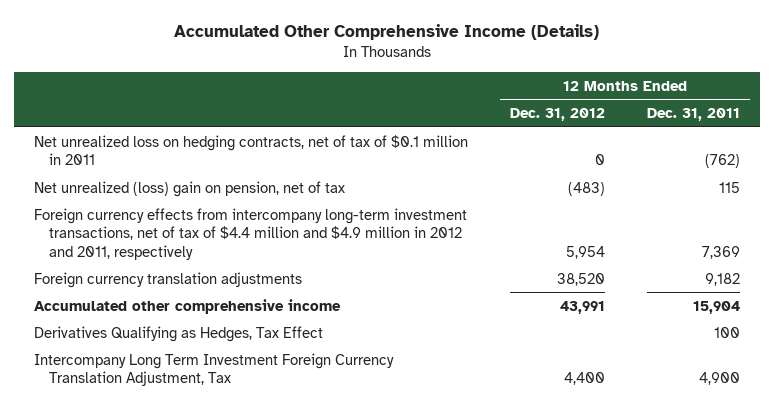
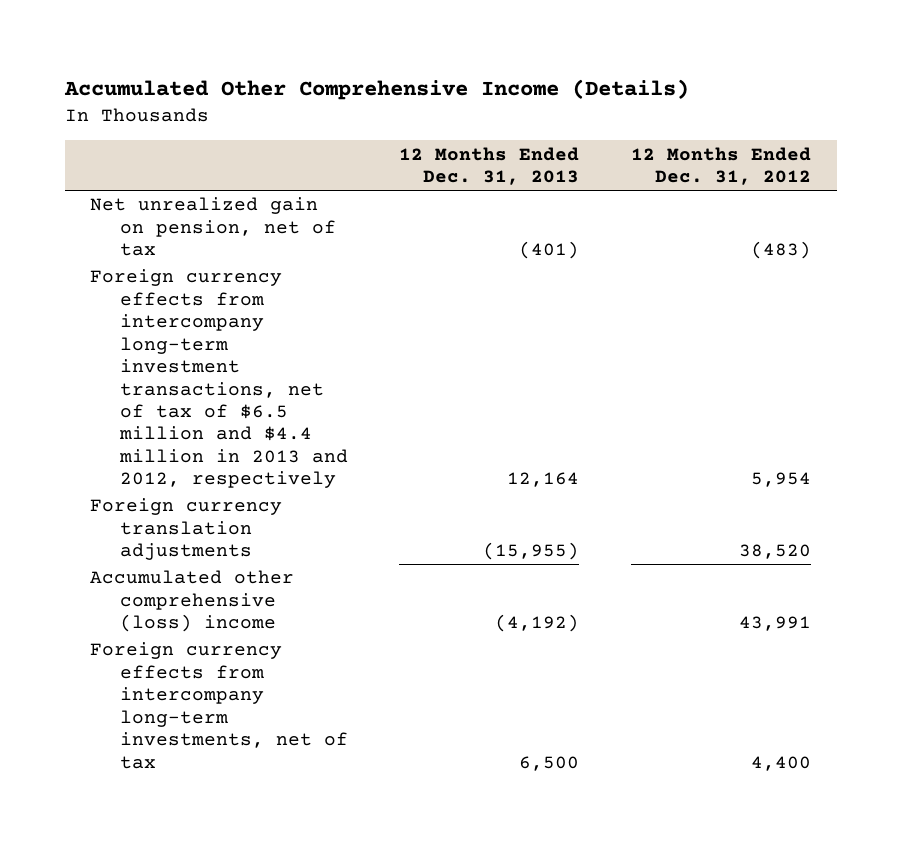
- | 12 Months Ended Dec. 31, 2012 | 12 Months Ended Dec. 31, 2011
+ | 12 Months Ended Dec. 31, 2013 | 12 Months Ended Dec. 31, 2012
- Net unrealized loss on hedging contracts, net of tax of $0.1 million in 2011 | 0 | (762)
- Net unrealized (loss) gain on pension, net of tax | (483) | 115
- Foreign currency effects from intercompany long-term investment transactions, net of tax of $4.4 million and $4.9 million in 2012 and 2011, respectively | 5,954 | 7,369
+ Net unrealized gain on pension, net of tax | (401) | (483)
+ Foreign currency effects from intercompany long-term investment transactions, net of tax of $6.5 million and $4.4 million in 2013 and 2012, respectively | 12,164 | 5,954
- Accumulated other comprehensive income | 43,991 | 15,904
- Derivatives Qualifying as Hedges, Tax Effect | | 100
- Intercompany Long Term Investment Foreign Currency Translation Adjustment, Tax | 4,400 | 4,900
+ Accumulated other comprehensive (loss) income | (4,192) | 43,991
+ Foreign currency effects from intercompany long-term investments, net of tax | 6,500 | 4,400

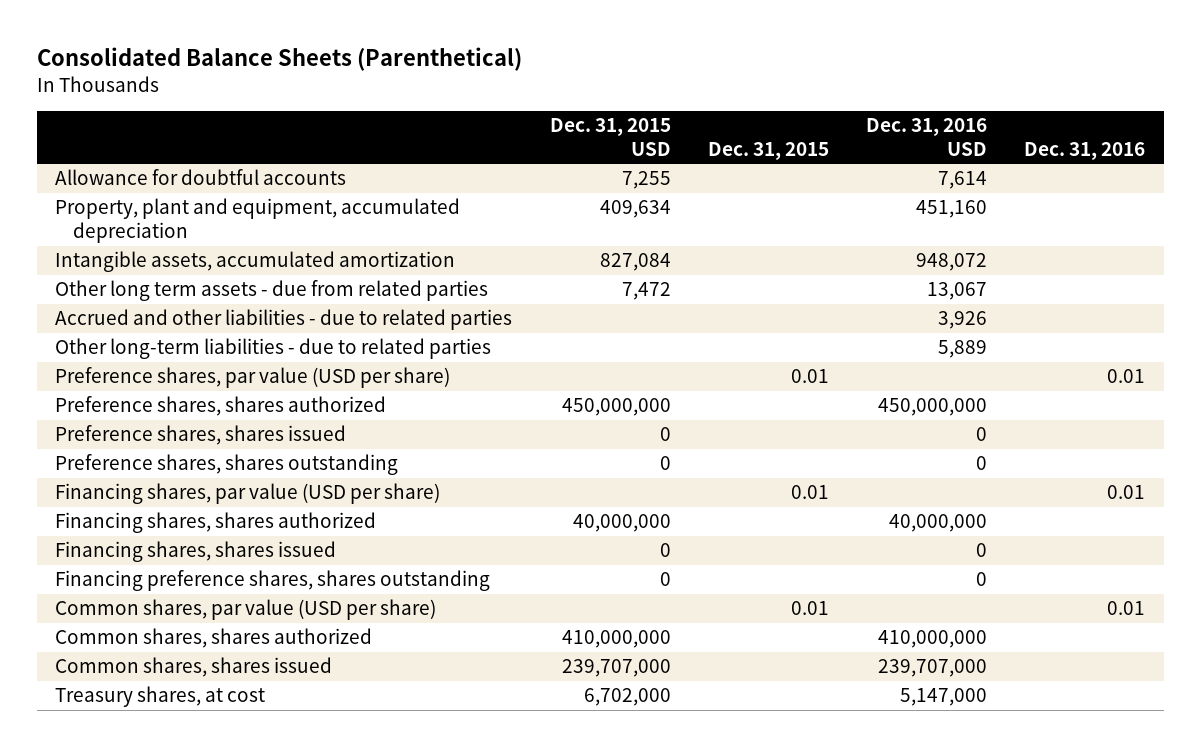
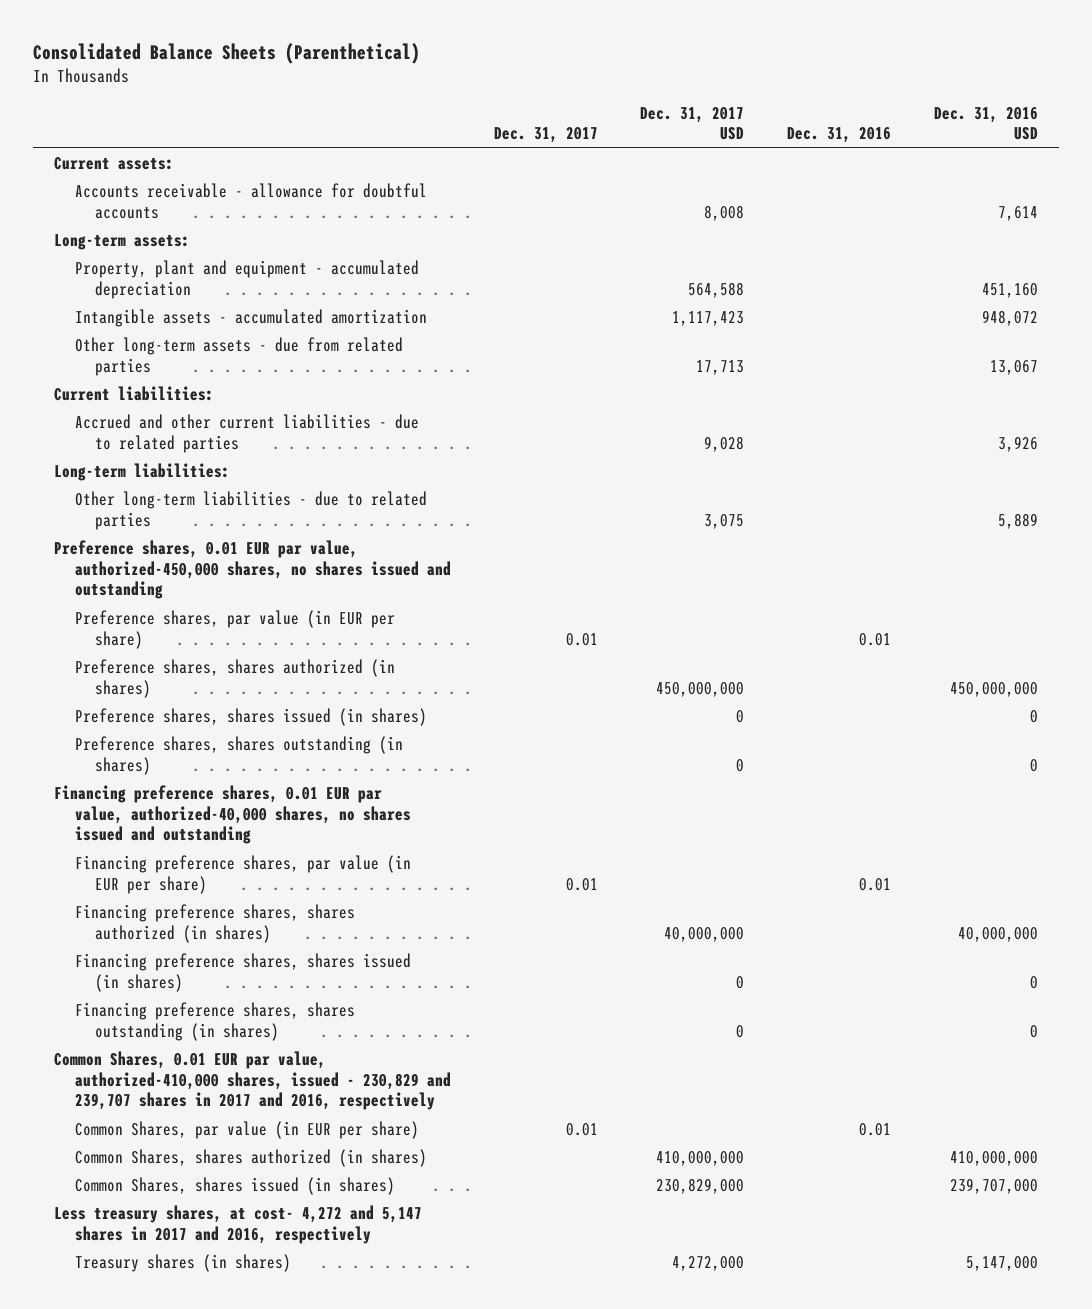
- | Dec. 31, 2015 USD | Dec. 31, 2015 | Dec. 31, 2016 USD | Dec. 31, 2016
+ | Dec. 31, 2017 | Dec. 31, 2017 USD | Dec. 31, 2016 | Dec. 31, 2016 USD
- Allowance for doubtful accounts | 7,255 | | 7,614 |
- Property, plant and equipment, accumulated depreciation | 409,634 | | 451,160 |
- Intangible assets, accumulated amortization | 827,084 | | 948,072 |
- Other long term assets - due from related parties | 7,472 | | 13,067 |
- Accrued and other liabilities - due to related parties | | | 3,926 |
+ Current assets:
+ Accounts receivable - allowance for doubtful accounts | | 8,008 | | 7,614
+ Long-term assets:
+ Property, plant and equipment - accumulated depreciation | | 564,588 | | 451,160
+ Intangible assets - accumulated amortization | | 1,117,423 | | 948,072
+ Other long-term assets - due from related parties | | 17,713 | | 13,067
+ Current liabilities:
+ Accrued and other current liabilities - due to related parties | | 9,028 | | 3,926
+ Long-term liabilities:
- Preference shares, par value (USD per share) | | 0.01 | | 0.01
- Preference shares, shares authorized | 450,000,000 | | 450,000,000 |
- Preference shares, shares issued | 0 | | 0 |
- Preference shares, shares outstanding | 0 | | 0 |
- Financing shares, par value (USD per share) | | 0.01 | | 0.01
- Financing shares, shares authorized | 40,000,000 | | 40,000,000 |
- Financing shares, shares issued | 0 | | 0 |
- Financing preference shares, shares outstanding | 0 | | 0 |
- Common shares, par value (USD per share) | | 0.01 | | 0.01
- Common shares, shares authorized | 410,000,000 | | 410,000,000 |
- Common shares, shares issued | 239,707,000 | | 239,707,000 |
- Treasury shares, at cost | 6,702,000 | | 5,147,000 |
+ Preference shares, 0.01 EUR par value, authorized-450,000 shares, no shares issued and outstanding
+ Preference shares, par value (in EUR per share) | 0.01 | | 0.01 |
+ Preference shares, shares authorized (in shares) | | 450,000,000 | | 450,000,000
+ Preference shares, shares issued (in shares) | | 0 | | 0
+ Preference shares, shares outstanding (in shares) | | 0 | | 0
+ Financing preference shares, 0.01 EUR par value, authorized-40,000 shares, no shares issued and outstanding
+ Financing preference shares, par value (in EUR per share) | 0.01 | | 0.01 |
+ Financing preference shares, shares authorized (in shares) | | 40,000,000 | | 40,000,000
+ Financing preference shares, shares issued (in shares) | | 0 | | 0
+ Financing preference shares, shares outstanding (in shares) | | 0 | | 0
+ Common Shares, 0.01 EUR par value, authorized-410,000 shares, issued - 230,829 and 239,707 shares in 2017 and 2016, respectively
+ Common Shares, par value (in EUR per share) | 0.01 | | 0.01 |
+ Common Shares, shares authorized (in shares) | | 410,000,000 | | 410,000,000
+ Common Shares, shares issued (in shares) | | 230,829,000 | | 239,707,000
+ Less treasury shares, at cost- 4,272 and 5,147 shares in 2017 and 2016, respectively
+ Treasury shares (in shares) | | 4,272,000 | | 5,147,000

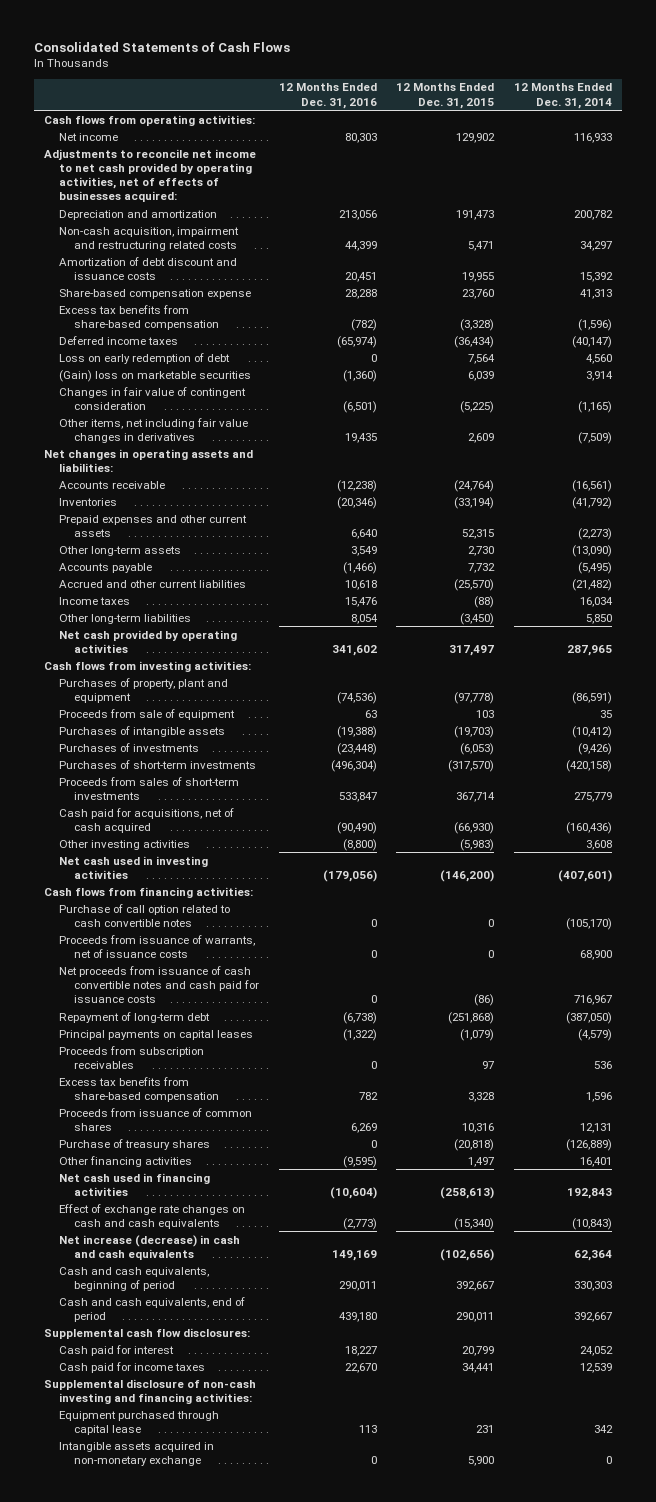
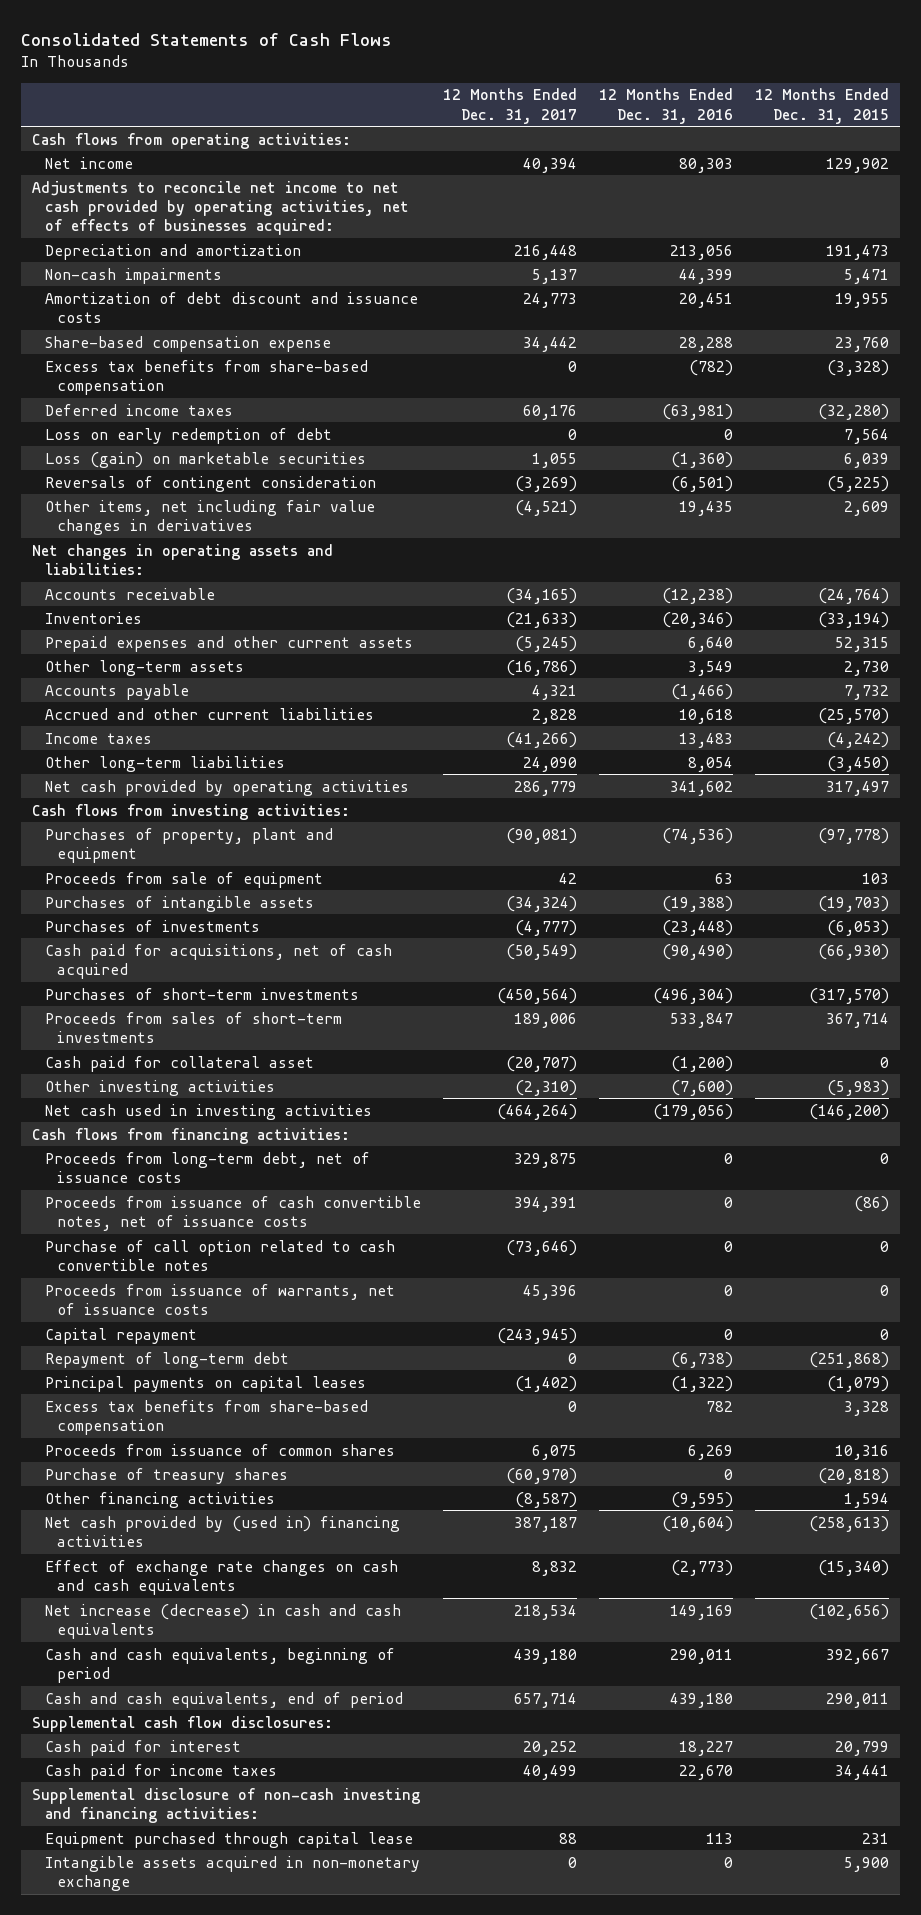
- | 12 Months Ended Dec. 31, 2016 | 12 Months Ended Dec. 31, 2015 | 12 Months Ended Dec. 31, 2014
+ | 12 Months Ended Dec. 31, 2017 | 12 Months Ended Dec. 31, 2016 | 12 Months Ended Dec. 31, 2015
- Non-cash acquisition, impairment and restructuring related costs | 44,399 | 5,471 | 34,297
+ Non-cash impairments | 5,137 | 44,399 | 5,471
- Deferred income taxes | (65,974) | (36,434) | (40,147)
+ Deferred income taxes | 60,176 | (63,981) | (32,280)
- (Gain) loss on marketable securities | (1,360) | 6,039 | 3,914
- Changes in fair value of contingent consideration | (6,501) | (5,225) | (1,165)
+ Loss (gain) on marketable securities | 1,055 | (1,360) | 6,039
+ Reversals of contingent consideration | (3,269) | (6,501) | (5,225)
- Income taxes | 15,476 | (88) | 16,034
+ Income taxes | (41,266) | 13,483 | (4,242)
moved up: Cash paid for acquisitions, net of cash acquired | (50,549) | (90,490) | (66,930)
- Other investing activities | (8,800) | (5,983) | 3,608
+ Cash paid for collateral asset | (20,707) | (1,200) | 0
+ Other investing activities | (2,310) | (7,600) | (5,983)
+ Proceeds from long-term debt, net of issuance costs | 329,875 | 0 | 0
+ Proceeds from issuance of cash convertible notes, net of issuance costs | 394,391 | 0 | (86)
- Net proceeds from issuance of cash convertible notes and cash paid for issuance costs | 0 | (86) | 716,967
+ Capital repayment | (243,945) | 0 | 0
- Proceeds from subscription receivables | 0 | 97 | 536
- Other financing activities | (9,595) | 1,497 | 16,401
- Net cash used in financing activities | (10,604) | (258,613) | 192,843
+ Other financing activities | (8,587) | (9,595) | 1,594
+ Net cash provided by (used in) financing activities | 387,187 | (10,604) | (258,613)

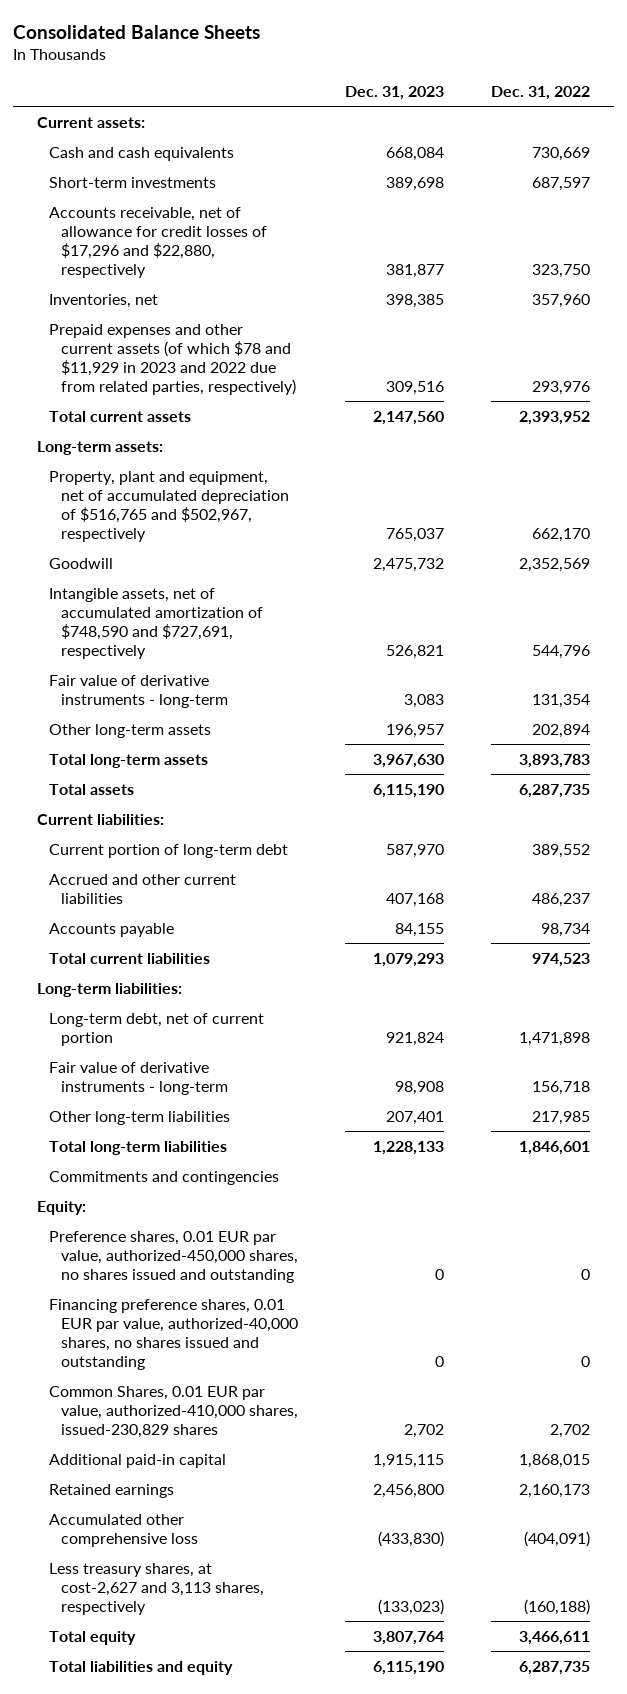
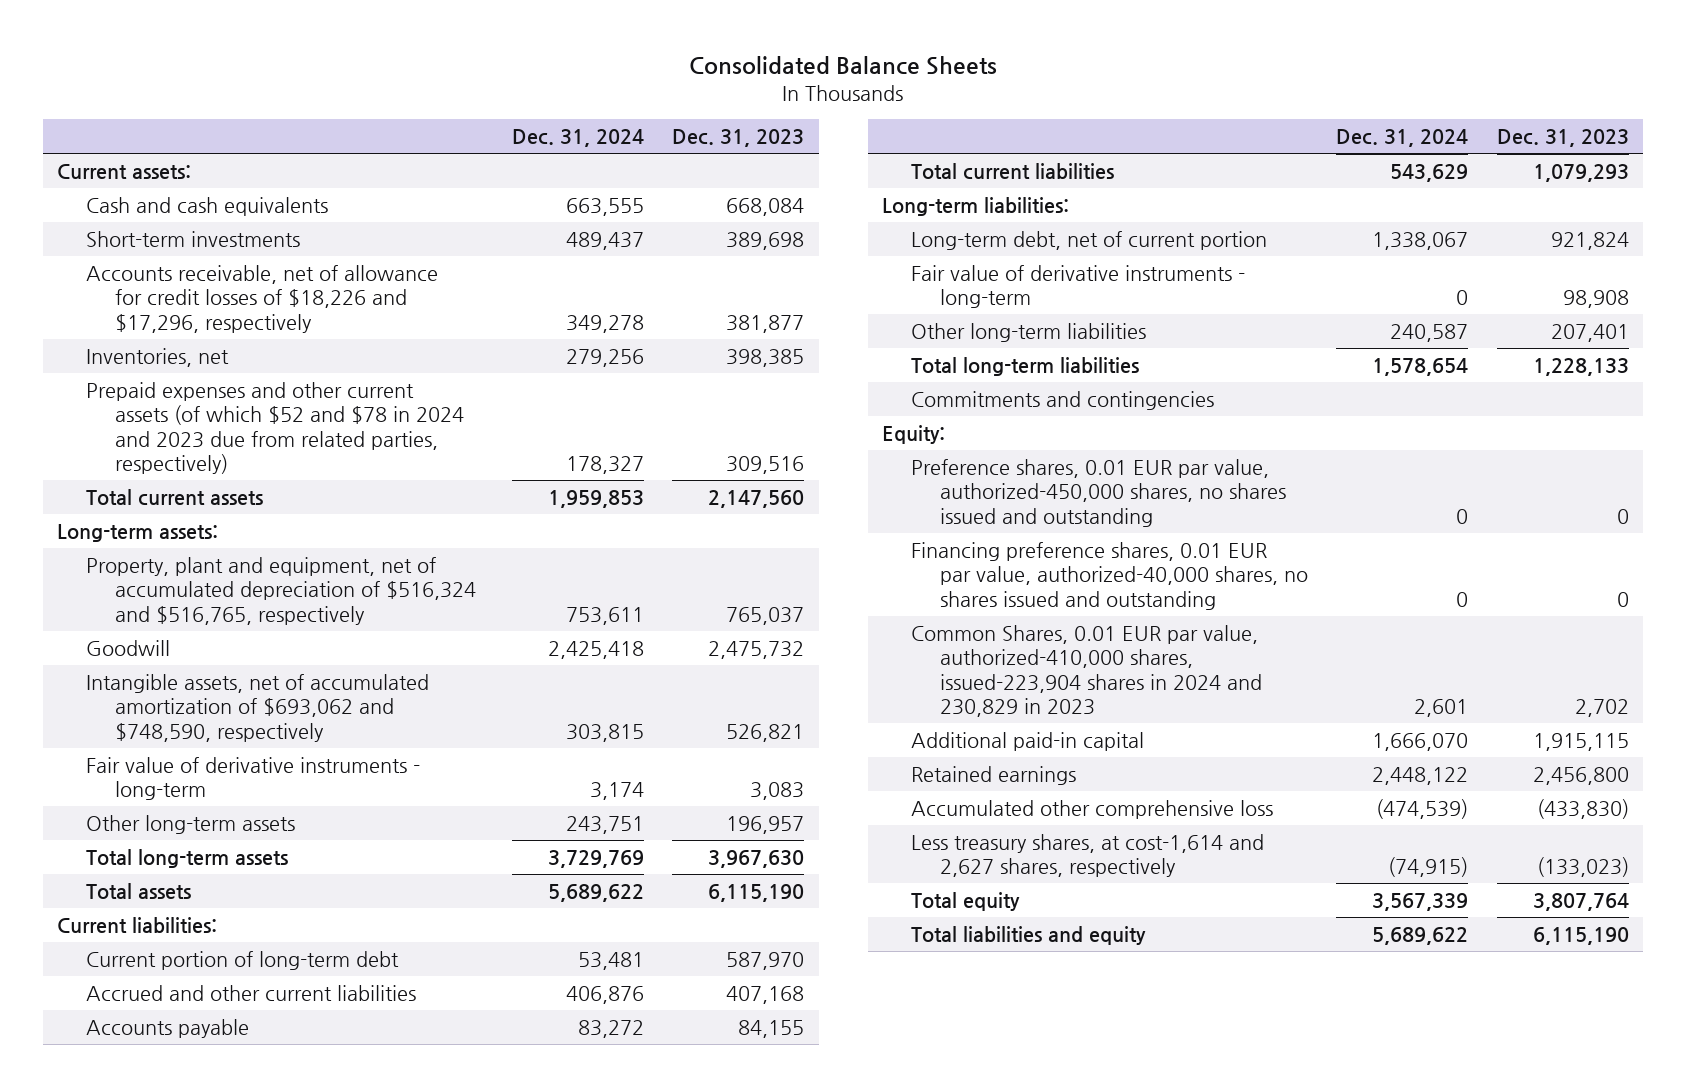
- | Dec. 31, 2023 | Dec. 31, 2022
+ | Dec. 31, 2024 | Dec. 31, 2023
- Accounts receivable, net of allowance for credit losses of $17,296 and $22,880, respectively | 381,877 | 323,750
+ Accounts receivable, net of allowance for credit losses of $18,226 and $17,296, respectively | 349,278 | 381,877
- Prepaid expenses and other current assets (of which $78 and $11,929 in 2023 and 2022 due from related parties, respectively) | 309,516 | 293,976
+ Prepaid expenses and other current assets (of which $52 and $78 in 2024 and 2023 due from related parties, respectively) | 178,327 | 309,516
- Property, plant and equipment, net of accumulated depreciation of $516,765 and $502,967, respectively | 765,037 | 662,170
+ Property, plant and equipment, net of accumulated depreciation of $516,324 and $516,765, respectively | 753,611 | 765,037
- Intangible assets, net of accumulated amortization of $748,590 and $727,691, respectively | 526,821 | 544,796
+ Intangible assets, net of accumulated amortization of $693,062 and $748,590, respectively | 303,815 | 526,821
- Common Shares, 0.01 EUR par value, authorized-410,000 shares, issued-230,829 shares | 2,702 | 2,702
+ Common Shares, 0.01 EUR par value, authorized-410,000 shares, issued-223,904 shares in 2024 and 230,829 in 2023 | 2,601 | 2,702
- Less treasury shares, at cost-2,627 and 3,113 shares, respectively | (133,023) | (160,188)
+ Less treasury shares, at cost-1,614 and 2,627 shares, respectively | (74,915) | (133,023)

